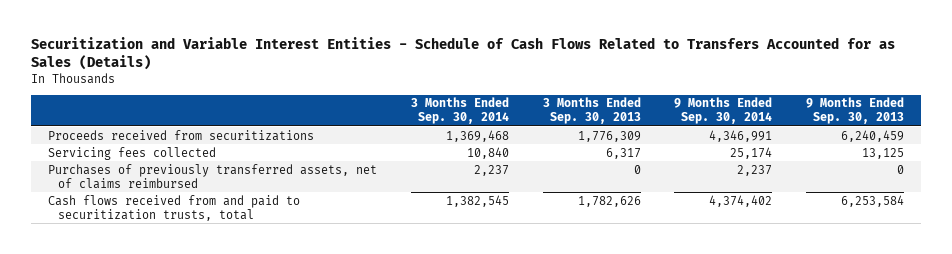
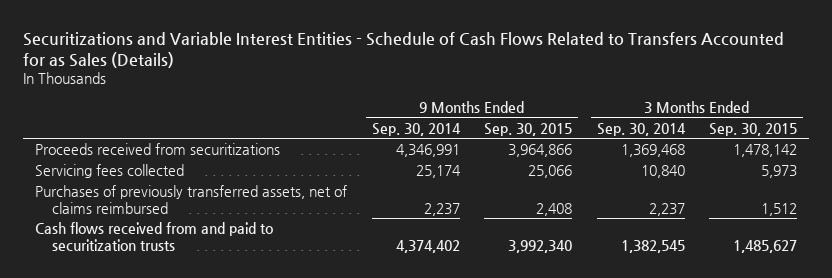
- Securitization and Variable Interest Entities - Schedule of Cash Flows Related to Transfers Accounted for as Sales (Details)
+ Securitizations and Variable Interest Entities - Schedule of Cash Flows Related to Transfers Accounted for as Sales (Details)
- | 3 Months Ended Sep. 30, 2014 | 3 Months Ended Sep. 30, 2013 | 9 Months Ended Sep. 30, 2014 | 9 Months Ended Sep. 30, 2013
+ | 9 Months Ended Sep. 30, 2014 | 9 Months Ended Sep. 30, 2015 | 3 Months Ended Sep. 30, 2014 | 3 Months Ended Sep. 30, 2015
- Cash flows received from and paid to securitization trusts, total | 1,382,545 | 1,782,626 | 4,374,402 | 6,253,584
+ Cash flows received from and paid to securitization trusts | 4,374,402 | 3,992,340 | 1,382,545 | 1,485,627

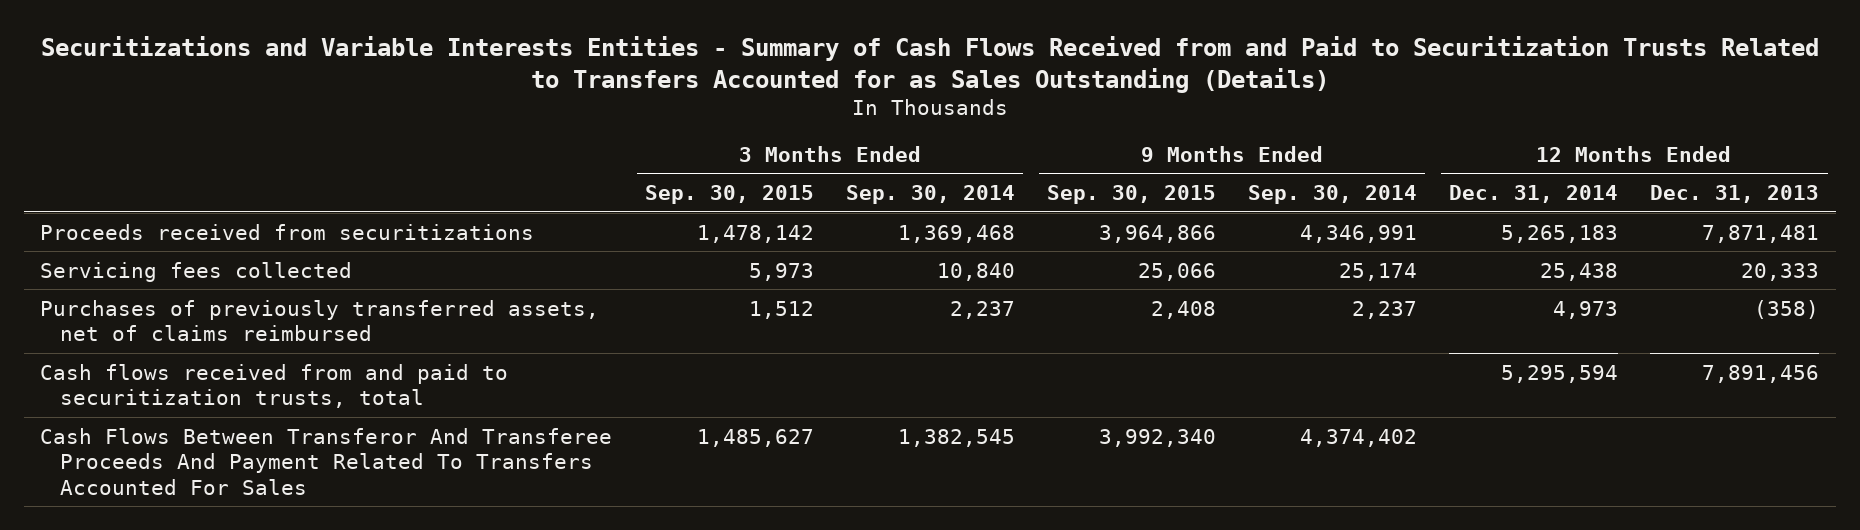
- Securitizations and Variable Interest Entities - Schedule of Cash Flows Related to Transfers Accounted for as Sales (Details)
+ Securitizations and Variable Interests Entities - Summary of Cash Flows Received from and Paid to Securitization Trusts Related to Transfers Accounted for as Sales Outstanding (Details)
- | 9 Months Ended Sep. 30, 2014 | 9 Months Ended Sep. 30, 2015 | 3 Months Ended Sep. 30, 2014 | 3 Months Ended Sep. 30, 2015
+ | 3 Months Ended Sep. 30, 2015 | 3 Months Ended Sep. 30, 2014 | 9 Months Ended Sep. 30, 2015 | 9 Months Ended Sep. 30, 2014 | 12 Months Ended Dec. 31, 2014 | 12 Months Ended Dec. 31, 2013
- Cash flows received from and paid to securitization trusts | 4,374,402 | 3,992,340 | 1,382,545 | 1,485,627
+ Cash flows received from and paid to securitization trusts, total | | | | | 5,295,594 | 7,891,456
+ Cash Flows Between Transferor And Transferee Proceeds And Payment Related To Transfers Accounted For Sales | 1,485,627 | 1,382,545 | 3,992,340 | 4,374,402 | |

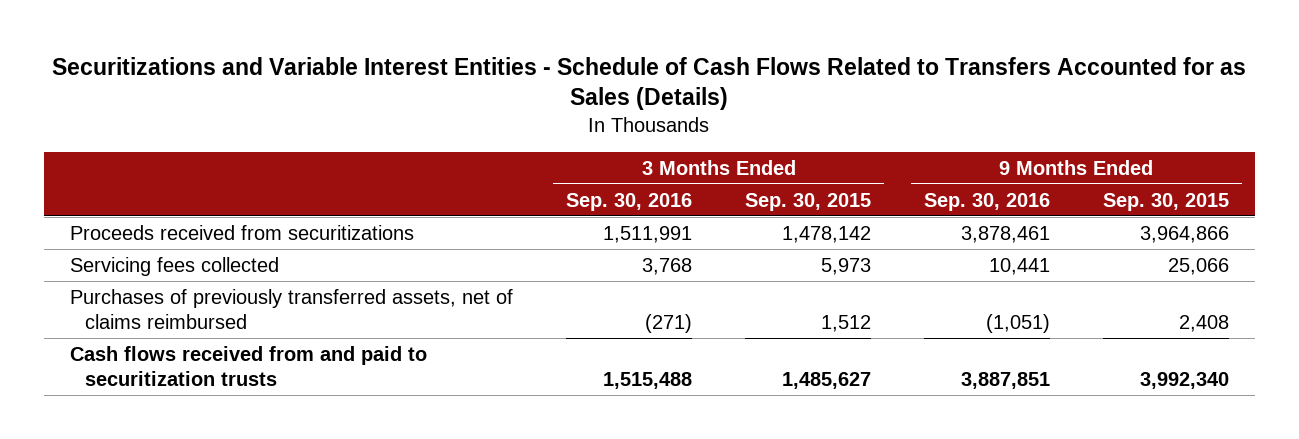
- Securitizations and Variable Interests Entities - Summary of Cash Flows Received from and Paid to Securitization Trusts Related to Transfers Accounted for as Sales Outstanding (Details)
+ Securitizations and Variable Interest Entities - Schedule of Cash Flows Related to Transfers Accounted for as Sales (Details)
- | 3 Months Ended Sep. 30, 2015 | 3 Months Ended Sep. 30, 2014 | 9 Months Ended Sep. 30, 2015 | 9 Months Ended Sep. 30, 2014 | 12 Months Ended Dec. 31, 2014 | 12 Months Ended Dec. 31, 2013
+ | 3 Months Ended Sep. 30, 2016 | 3 Months Ended Sep. 30, 2015 | 9 Months Ended Sep. 30, 2016 | 9 Months Ended Sep. 30, 2015
- Cash flows received from and paid to securitization trusts, total | | | | | 5,295,594 | 7,891,456
- Cash Flows Between Transferor And Transferee Proceeds And Payment Related To Transfers Accounted For Sales | 1,485,627 | 1,382,545 | 3,992,340 | 4,374,402 | |
+ Cash flows received from and paid to securitization trusts | 1,515,488 | 1,485,627 | 3,887,851 | 3,992,340

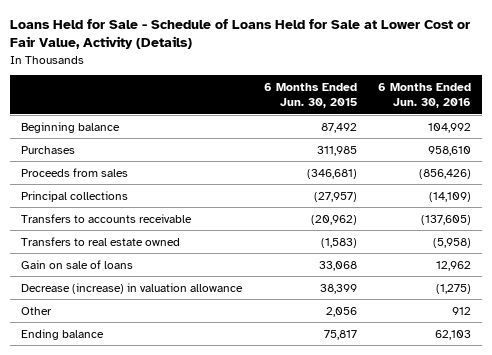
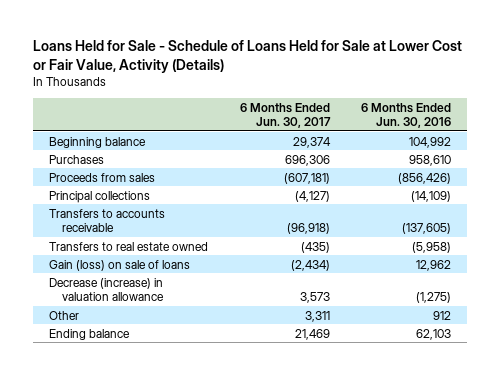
- | 6 Months Ended Jun. 30, 2015 | 6 Months Ended Jun. 30, 2016
+ | 6 Months Ended Jun. 30, 2017 | 6 Months Ended Jun. 30, 2016
- Gain on sale of loans | 33,068 | 12,962
+ Gain (loss) on sale of loans | (2,434) | 12,962

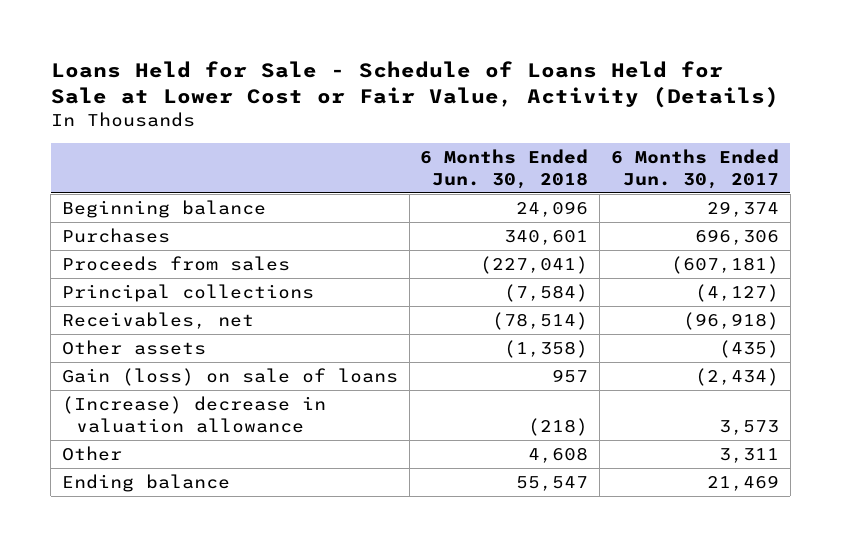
- | 6 Months Ended Jun. 30, 2017 | 6 Months Ended Jun. 30, 2016
+ | 6 Months Ended Jun. 30, 2018 | 6 Months Ended Jun. 30, 2017
- Transfers to accounts receivable | (96,918) | (137,605)
- Transfers to real estate owned | (435) | (5,958)
+ Receivables, net | (78,514) | (96,918)
+ Other assets | (1,358) | (435)
- Decrease (increase) in valuation allowance | 3,573 | (1,275)
+ (Increase) decrease in valuation allowance | (218) | 3,573

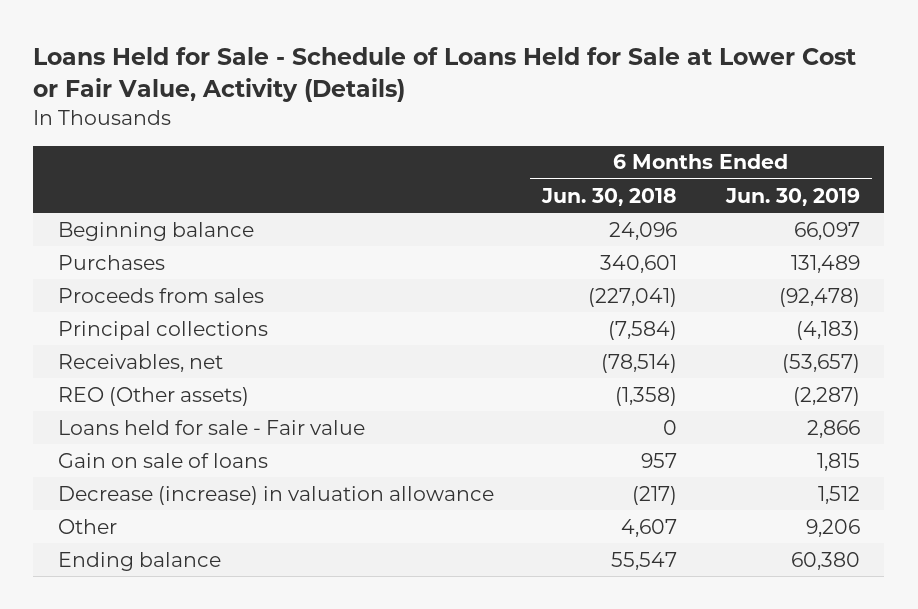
- | 6 Months Ended Jun. 30, 2018 | 6 Months Ended Jun. 30, 2017
+ | 6 Months Ended Jun. 30, 2018 | 6 Months Ended Jun. 30, 2019
- Other assets | (1,358) | (435)
- Gain (loss) on sale of loans | 957 | (2,434)
- (Increase) decrease in valuation allowance | (218) | 3,573
- Other | 4,608 | 3,311
+ REO (Other assets) | (1,358) | (2,287)
+ Loans held for sale - Fair value | 0 | 2,866
+ Gain on sale of loans | 957 | 1,815
+ Decrease (increase) in valuation allowance | (217) | 1,512
+ Other | 4,607 | 9,206

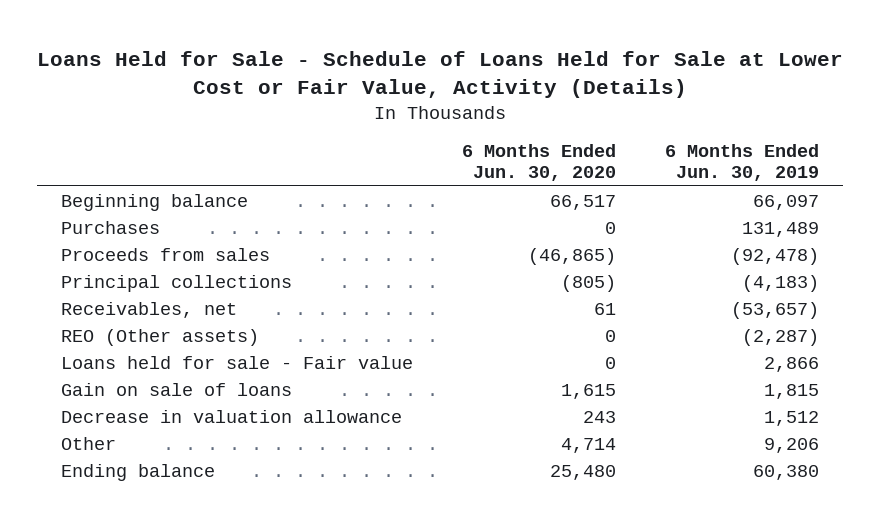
- | 6 Months Ended Jun. 30, 2018 | 6 Months Ended Jun. 30, 2019
+ | 6 Months Ended Jun. 30, 2020 | 6 Months Ended Jun. 30, 2019
- Decrease (increase) in valuation allowance | (217) | 1,512
+ Decrease in valuation allowance | 243 | 1,512

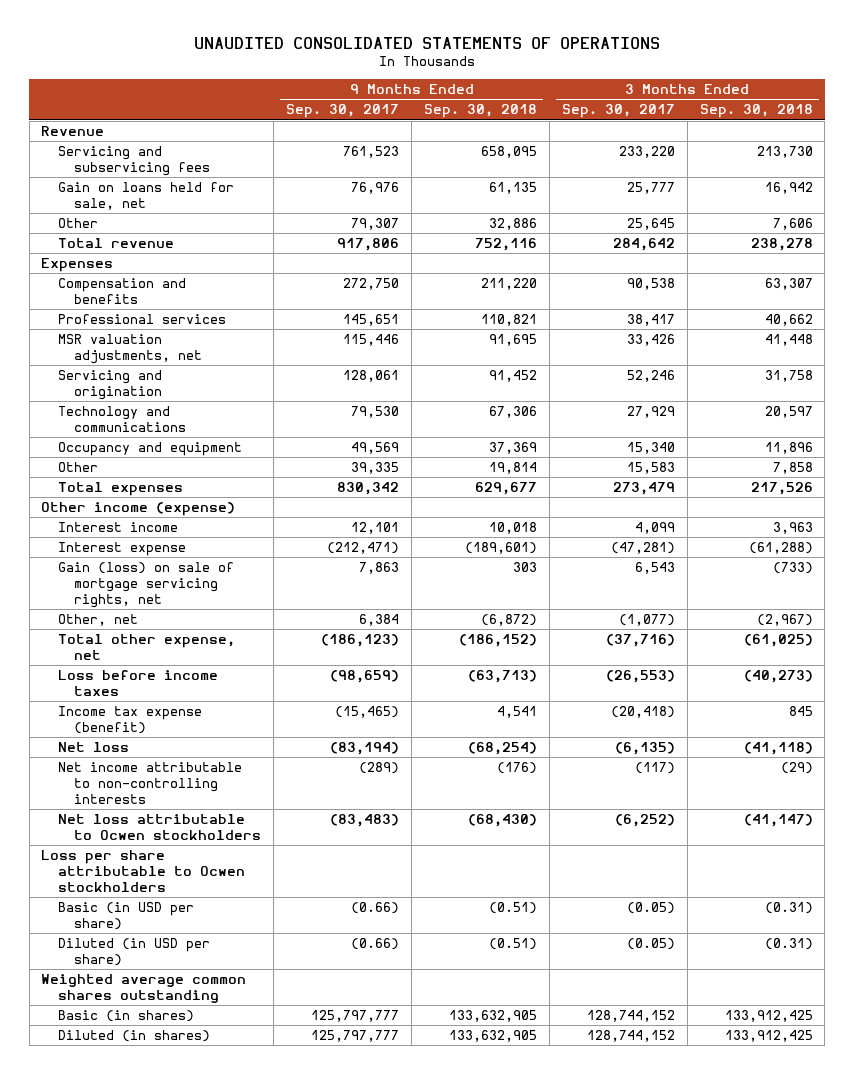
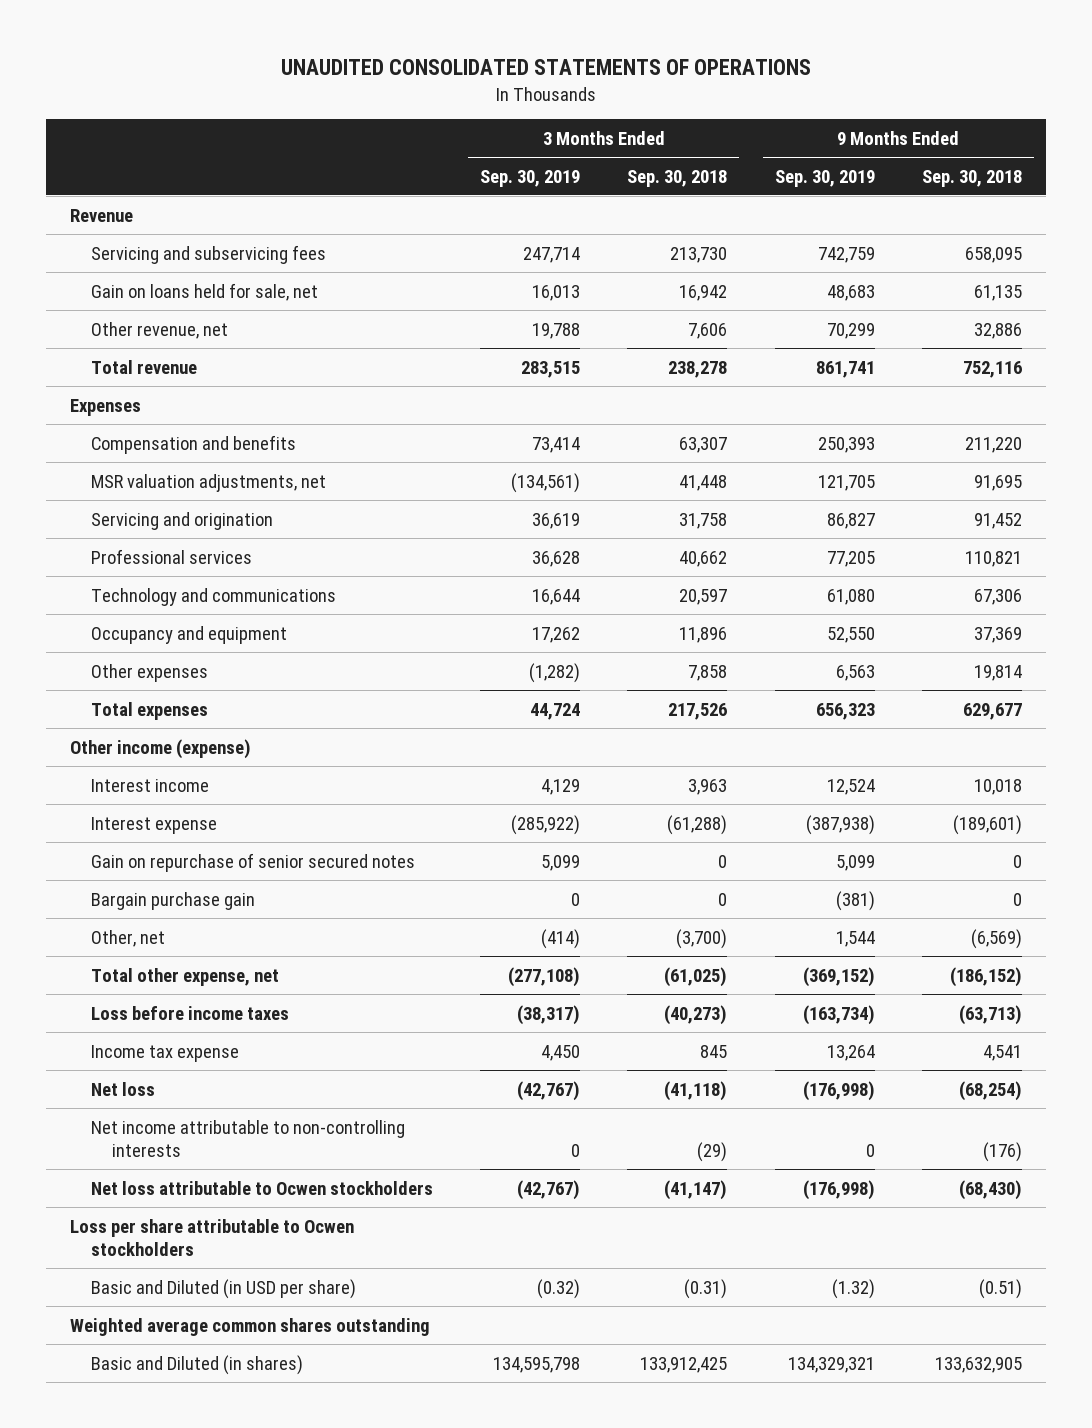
- | 9 Months Ended Sep. 30, 2017 | 9 Months Ended Sep. 30, 2018 | 3 Months Ended Sep. 30, 2017 | 3 Months Ended Sep. 30, 2018
+ | 3 Months Ended Sep. 30, 2019 | 3 Months Ended Sep. 30, 2018 | 9 Months Ended Sep. 30, 2019 | 9 Months Ended Sep. 30, 2018
- Other | 79,307 | 32,886 | 25,645 | 7,606
+ Other revenue, net | 19,788 | 7,606 | 70,299 | 32,886
moved down: Professional services | 36,628 | 40,662 | 77,205 | 110,821
- Other | 39,335 | 19,814 | 15,583 | 7,858
+ Other expenses | (1,282) | 7,858 | 6,563 | 19,814
- Gain (loss) on sale of mortgage servicing rights, net | 7,863 | 303 | 6,543 | (733)
- Other, net | 6,384 | (6,872) | (1,077) | (2,967)
+ Gain on repurchase of senior secured notes | 5,099 | 0 | 5,099 | 0
+ Bargain purchase gain | 0 | 0 | (381) | 0
+ Other, net | (414) | (3,700) | 1,544 | (6,569)
- Income tax expense (benefit) | (15,465) | 4,541 | (20,418) | 845
+ Income tax expense | 4,450 | 845 | 13,264 | 4,541
- Basic (in USD per share) | (0.66) | (0.51) | (0.05) | (0.31)
- Diluted (in USD per share) | (0.66) | (0.51) | (0.05) | (0.31)
+ Basic and Diluted (in USD per share) | (0.32) | (0.31) | (1.32) | (0.51)
- Basic (in shares) | 125,797,777 | 133,632,905 | 128,744,152 | 133,912,425
- Diluted (in shares) | 125,797,777 | 133,632,905 | 128,744,152 | 133,912,425
+ Basic and Diluted (in shares) | 134,595,798 | 133,912,425 | 134,329,321 | 133,632,905

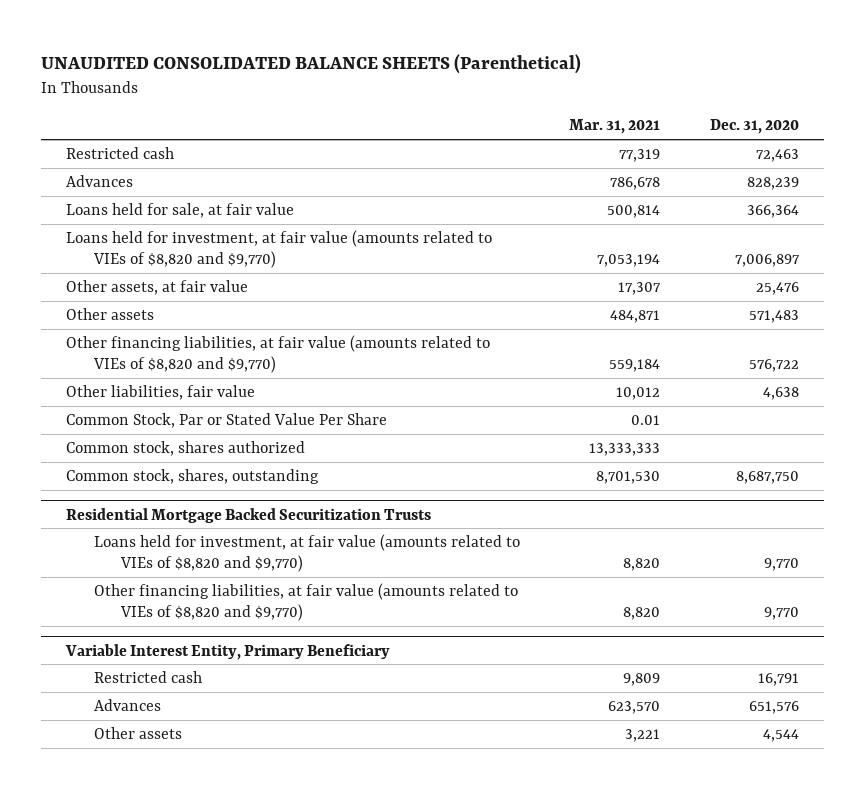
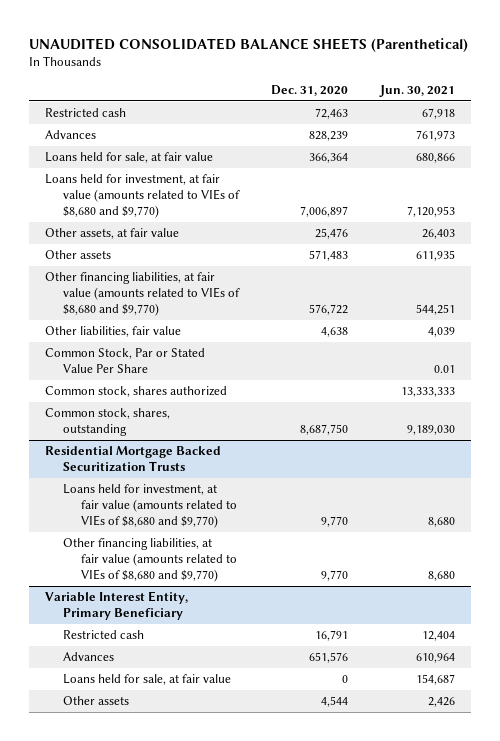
- | Mar. 31, 2021 | Dec. 31, 2020
+ | Dec. 31, 2020 | Jun. 30, 2021
- Loans held for investment, at fair value (amounts related to VIEs of $8,820 and $9,770) | 7,053,194 | 7,006,897
+ Loans held for investment, at fair value (amounts related to VIEs of $8,680 and $9,770) | 7,006,897 | 7,120,953
- Other financing liabilities, at fair value (amounts related to VIEs of $8,820 and $9,770) | 559,184 | 576,722
+ Other financing liabilities, at fair value (amounts related to VIEs of $8,680 and $9,770) | 576,722 | 544,251
@ Residential Mortgage Backed Securitization Trusts
- Loans held for investment, at fair value (amounts related to VIEs of $8,820 and $9,770) | 8,820 | 9,770
- Other financing liabilities, at fair value (amounts related to VIEs of $8,820 and $9,770) | 8,820 | 9,770
+ Loans held for investment, at fair value (amounts related to VIEs of $8,680 and $9,770) | 9,770 | 8,680
+ Other financing liabilities, at fair value (amounts related to VIEs of $8,680 and $9,770) | 9,770 | 8,680
@ Variable Interest Entity, Primary Beneficiary
+ Loans held for sale, at fair value | 0 | 154,687

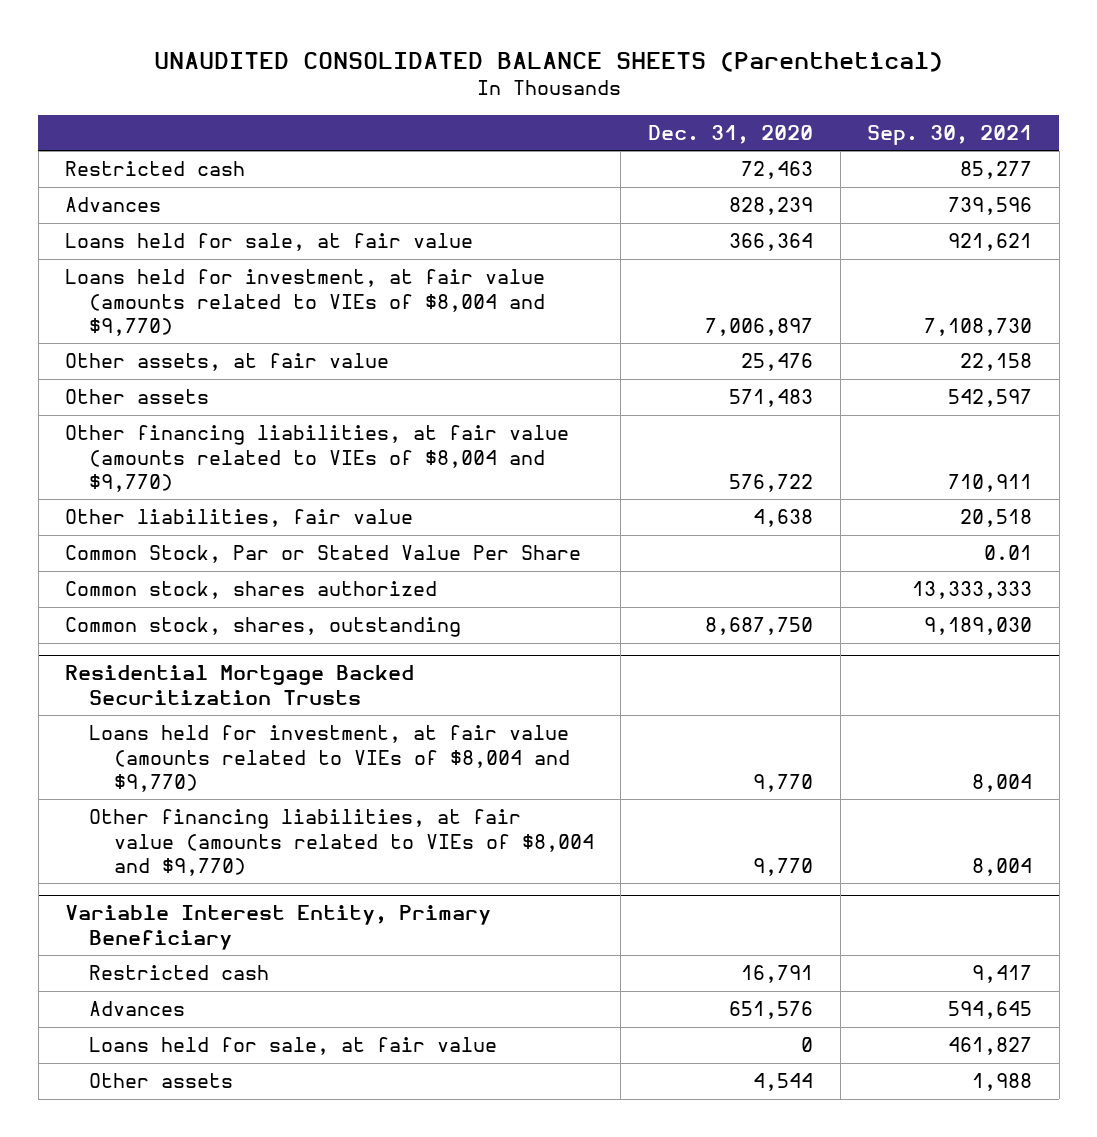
- | Dec. 31, 2020 | Jun. 30, 2021
+ | Dec. 31, 2020 | Sep. 30, 2021
- Loans held for investment, at fair value (amounts related to VIEs of $8,680 and $9,770) | 7,006,897 | 7,120,953
+ Loans held for investment, at fair value (amounts related to VIEs of $8,004 and $9,770) | 7,006,897 | 7,108,730
- Other financing liabilities, at fair value (amounts related to VIEs of $8,680 and $9,770) | 576,722 | 544,251
+ Other financing liabilities, at fair value (amounts related to VIEs of $8,004 and $9,770) | 576,722 | 710,911
@ Residential Mortgage Backed Securitization Trusts
- Loans held for investment, at fair value (amounts related to VIEs of $8,680 and $9,770) | 9,770 | 8,680
- Other financing liabilities, at fair value (amounts related to VIEs of $8,680 and $9,770) | 9,770 | 8,680
+ Loans held for investment, at fair value (amounts related to VIEs of $8,004 and $9,770) | 9,770 | 8,004
+ Other financing liabilities, at fair value (amounts related to VIEs of $8,004 and $9,770) | 9,770 | 8,004

